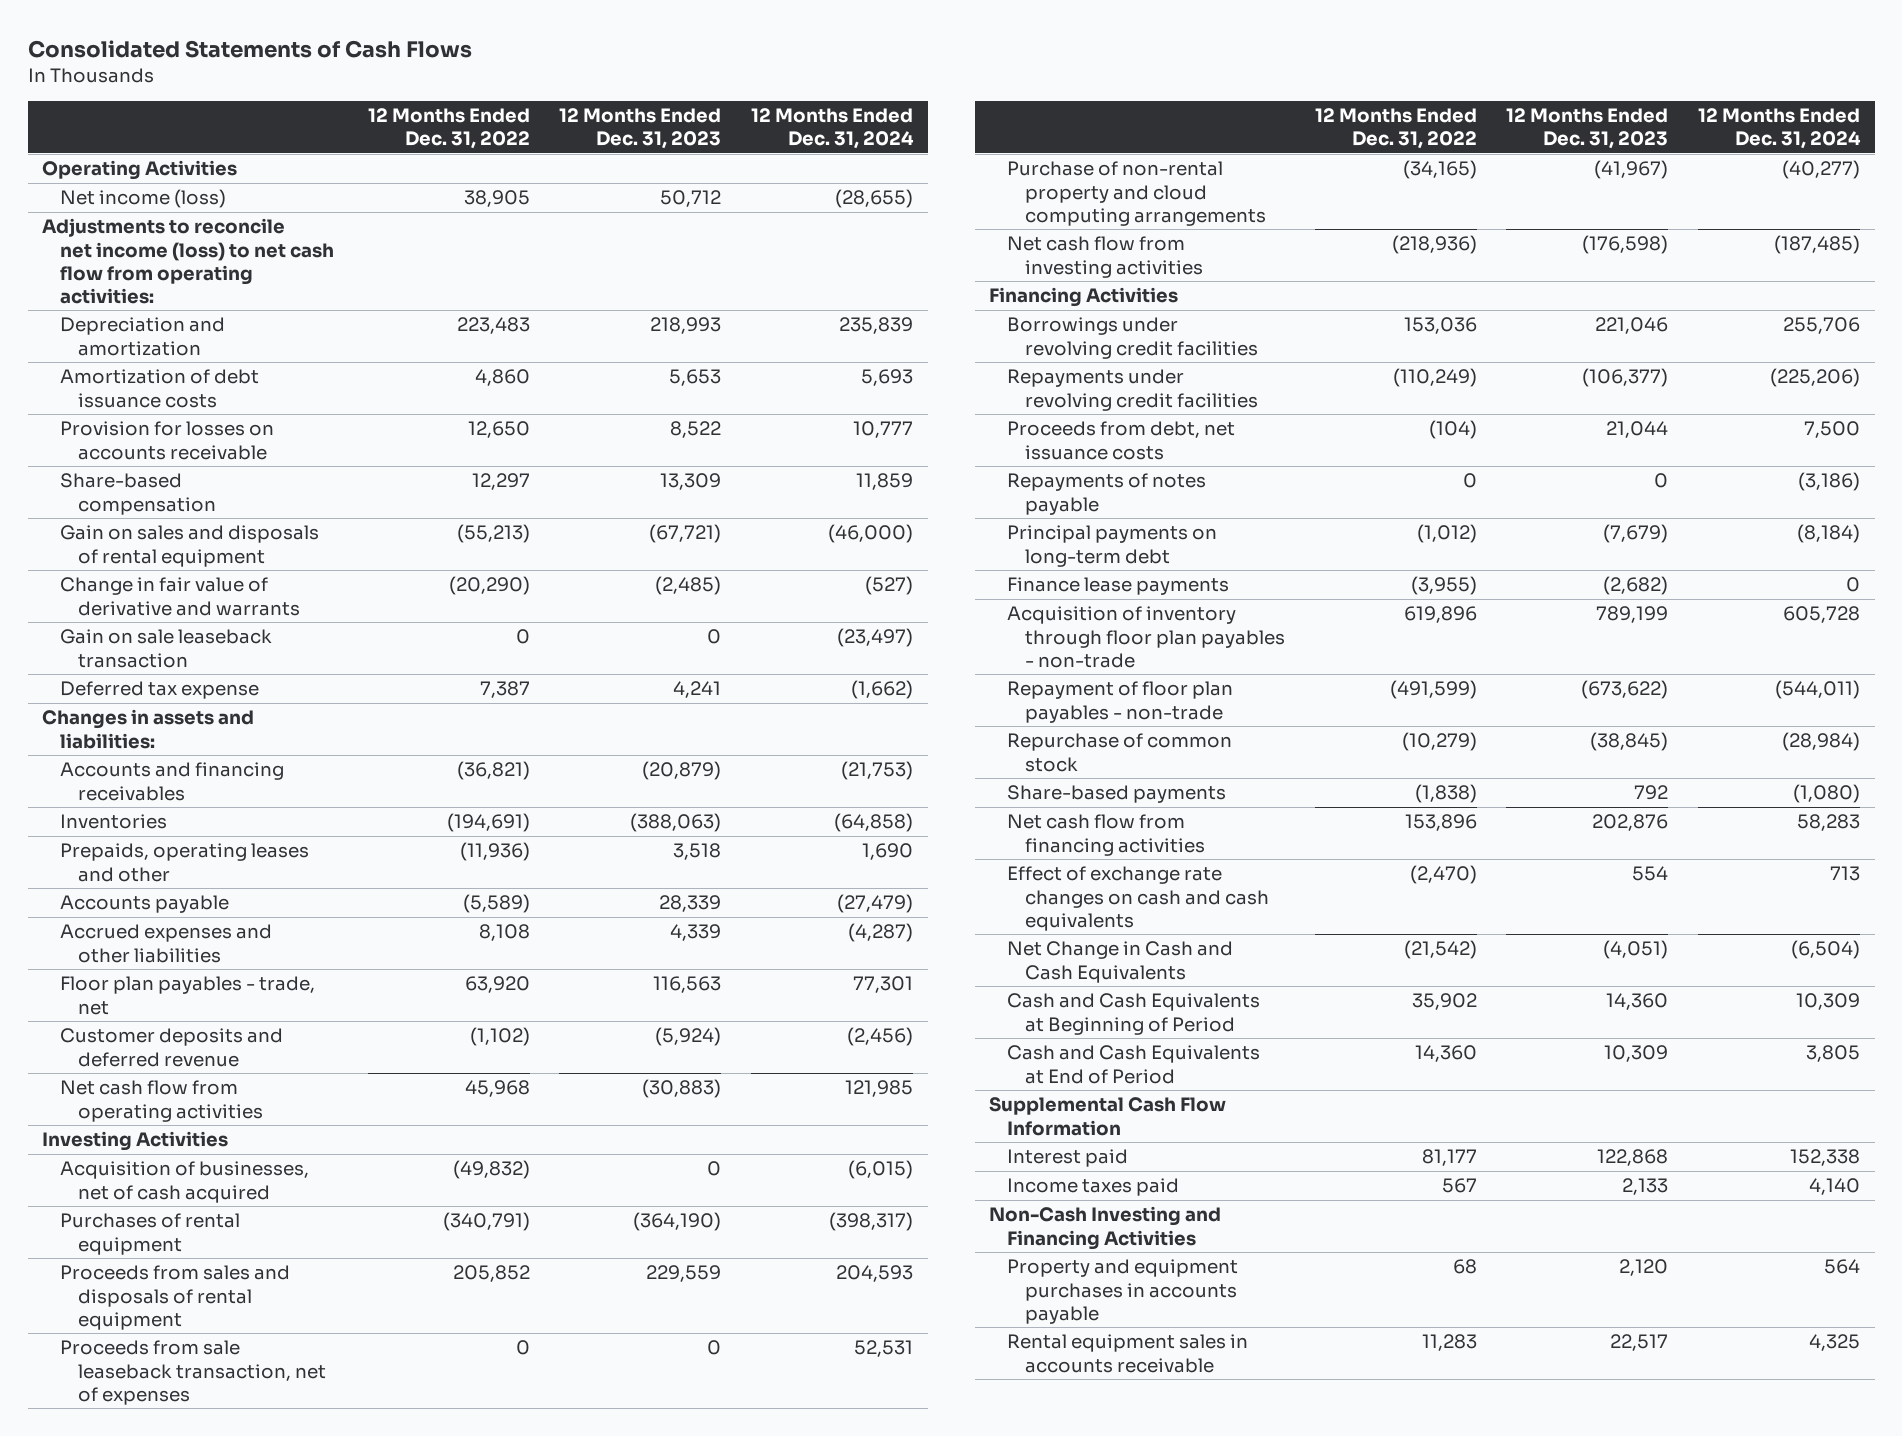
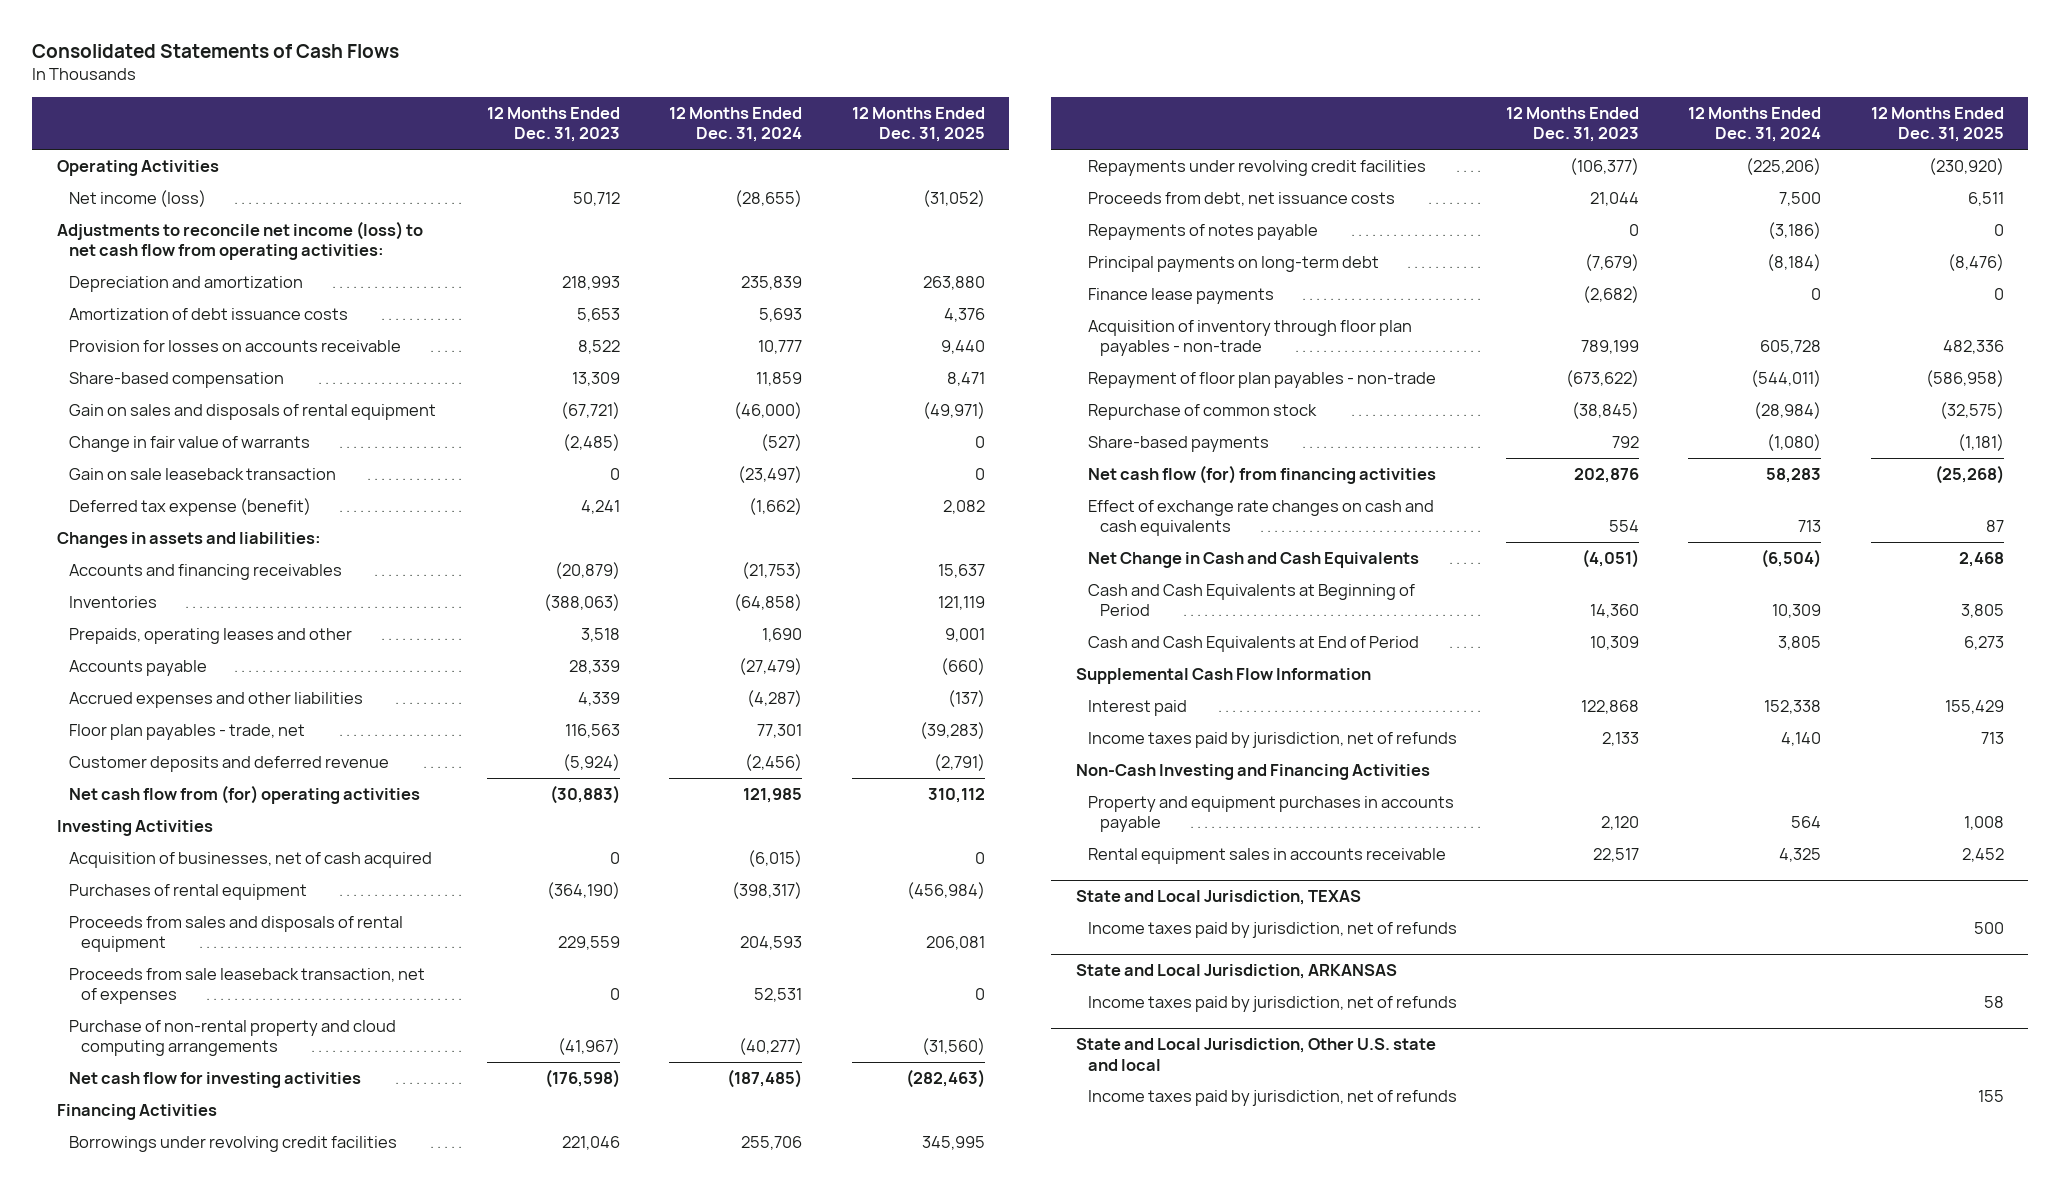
- | 12 Months Ended Dec. 31, 2022 | 12 Months Ended Dec. 31, 2023 | 12 Months Ended Dec. 31, 2024
+ | 12 Months Ended Dec. 31, 2023 | 12 Months Ended Dec. 31, 2024 | 12 Months Ended Dec. 31, 2025
- Change in fair value of derivative and warrants | (20,290) | (2,485) | (527)
+ Change in fair value of warrants | (2,485) | (527) | 0
- Deferred tax expense | 7,387 | 4,241 | (1,662)
+ Deferred tax expense (benefit) | 4,241 | (1,662) | 2,082
- Net cash flow from operating activities | 45,968 | (30,883) | 121,985
+ Net cash flow from (for) operating activities | (30,883) | 121,985 | 310,112
- Net cash flow from investing activities | (218,936) | (176,598) | (187,485)
+ Net cash flow for investing activities | (176,598) | (187,485) | (282,463)
- Net cash flow from financing activities | 153,896 | 202,876 | 58,283
+ Net cash flow (for) from financing activities | 202,876 | 58,283 | (25,268)
- Income taxes paid | 567 | 2,133 | 4,140
+ Income taxes paid by jurisdiction, net of refunds | 2,133 | 4,140 | 713
+ State and Local Jurisdiction, TEXAS
+ Income taxes paid by jurisdiction, net of refunds | | | 500
+ State and Local Jurisdiction, ARKANSAS
+ Income taxes paid by jurisdiction, net of refunds | | | 58
+ State and Local Jurisdiction, Other U.S. state and local
+ Income taxes paid by jurisdiction, net of refunds | | | 155

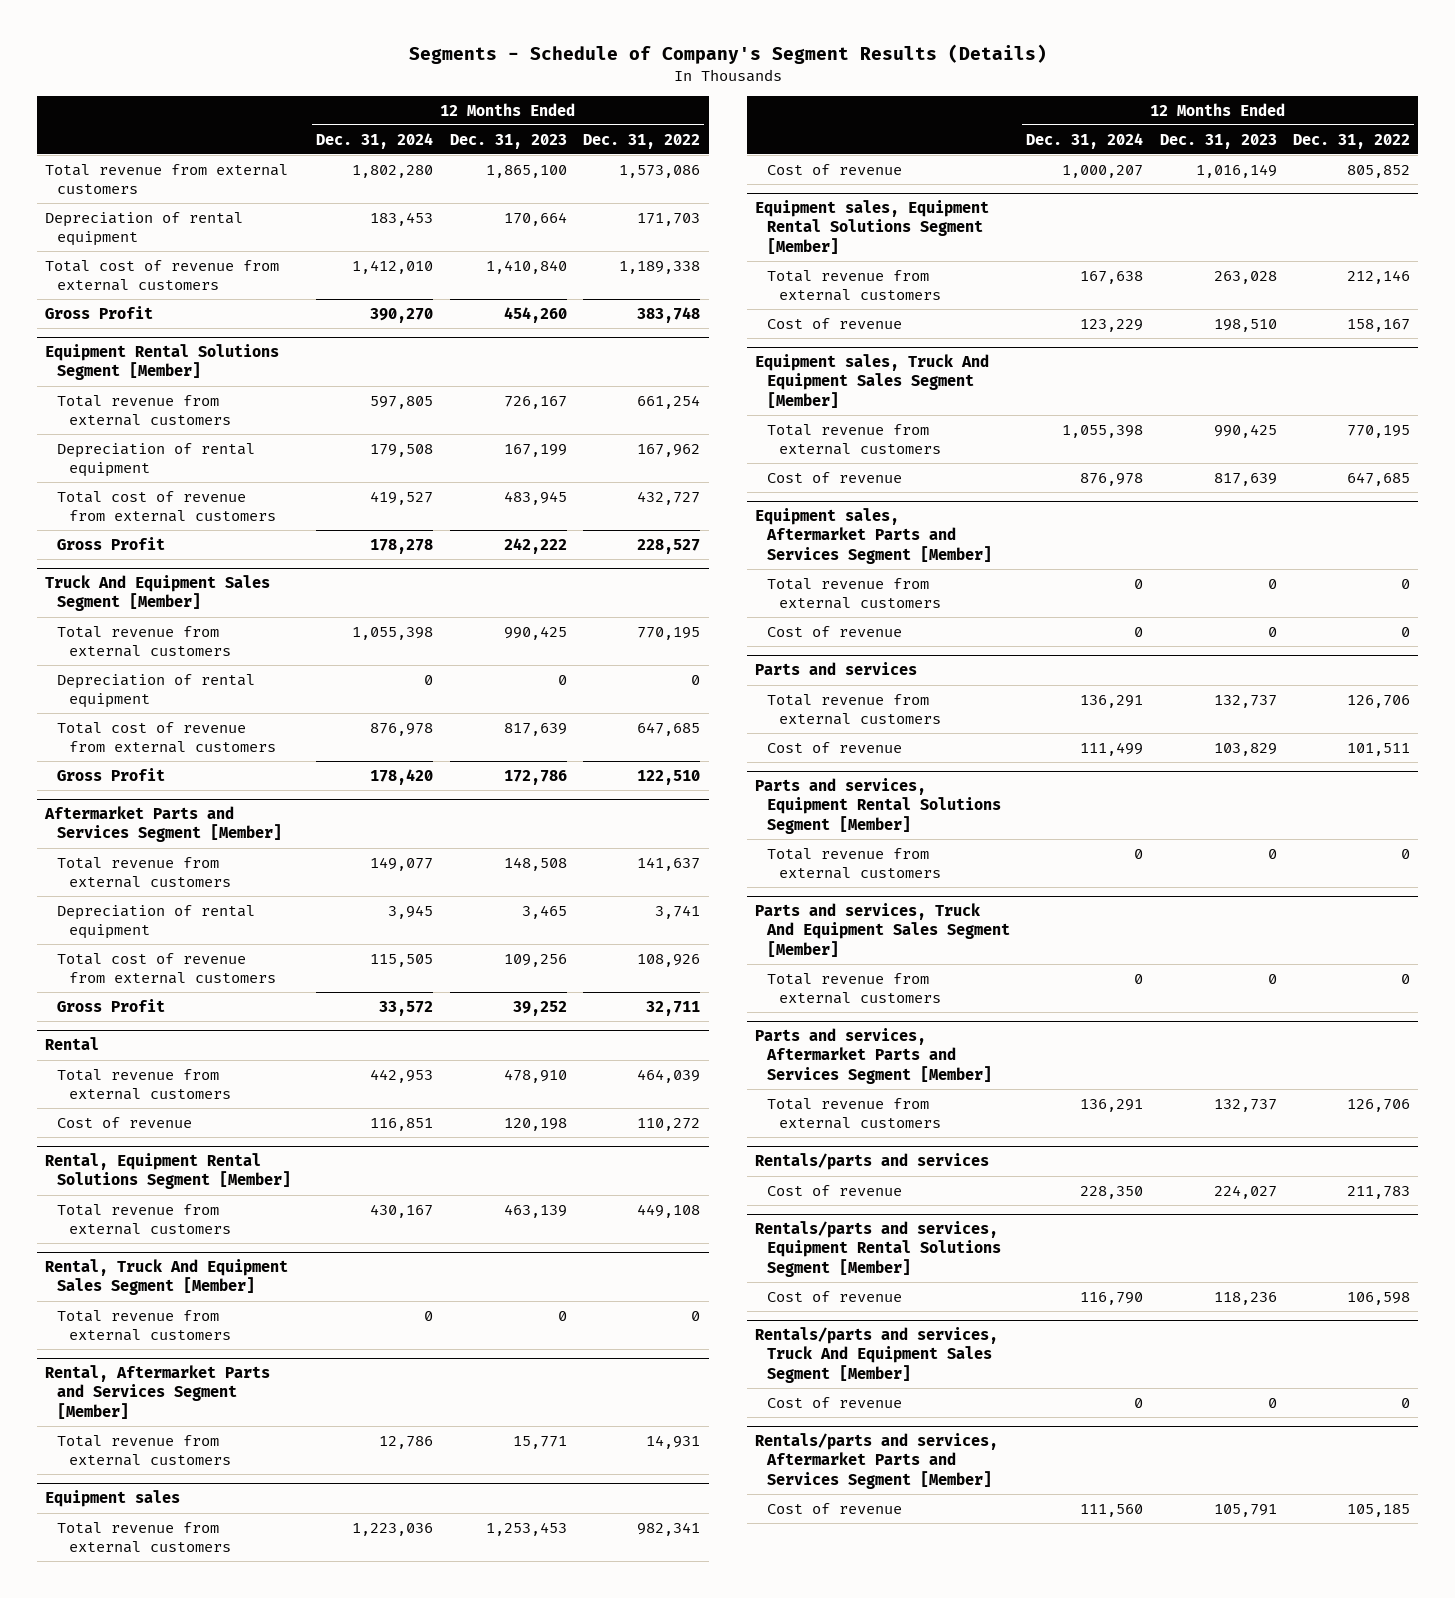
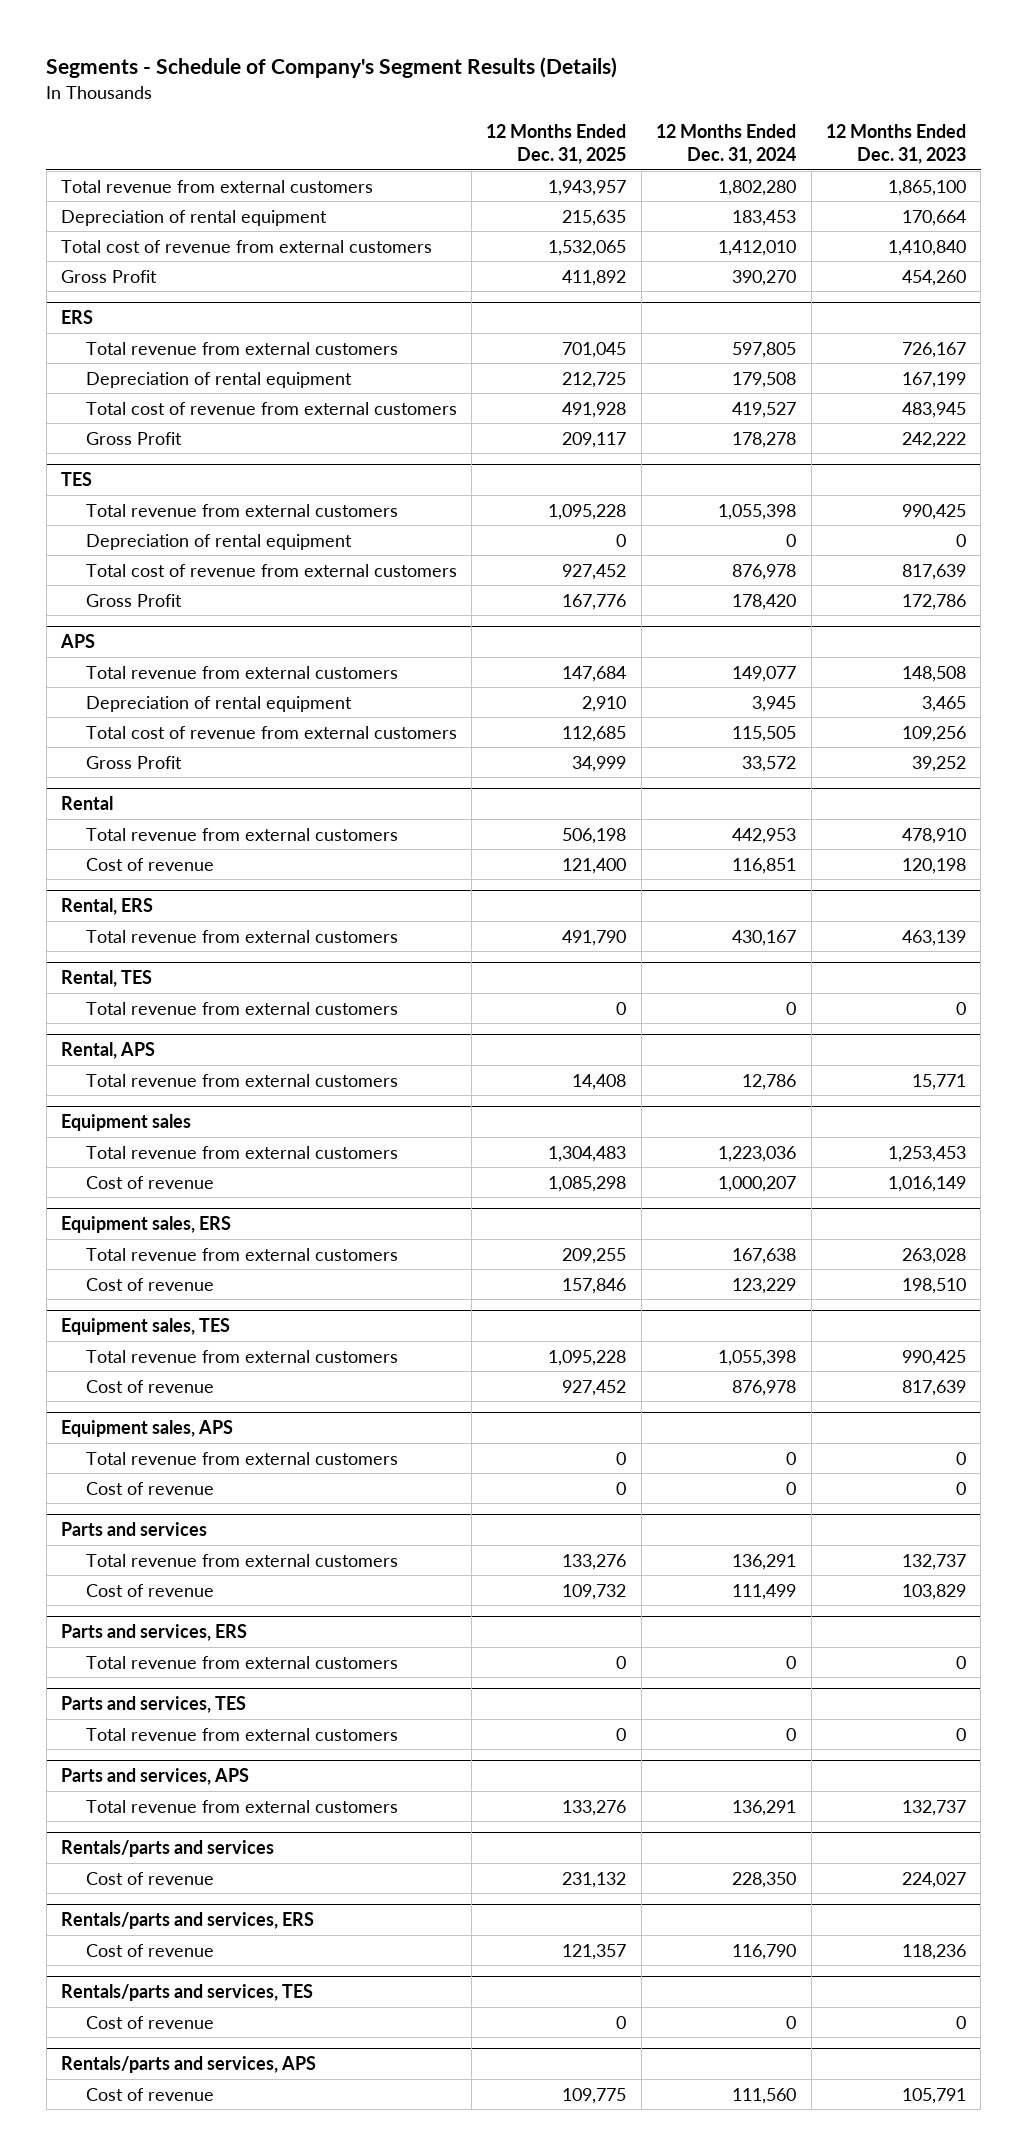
- | 12 Months Ended Dec. 31, 2024 | 12 Months Ended Dec. 31, 2023 | 12 Months Ended Dec. 31, 2022
+ | 12 Months Ended Dec. 31, 2025 | 12 Months Ended Dec. 31, 2024 | 12 Months Ended Dec. 31, 2023
- Equipment Rental Solutions Segment [Member]
+ ERS
- Truck And Equipment Sales Segment [Member]
+ TES
- Aftermarket Parts and Services Segment [Member]
+ APS
- Rental, Equipment Rental Solutions Segment [Member]
+ Rental, ERS
- Rental, Truck And Equipment Sales Segment [Member]
+ Rental, TES
- Rental, Aftermarket Parts and Services Segment [Member]
+ Rental, APS
- Equipment sales, Equipment Rental Solutions Segment [Member]
+ Equipment sales, ERS
- Equipment sales, Truck And Equipment Sales Segment [Member]
+ Equipment sales, TES
- Equipment sales, Aftermarket Parts and Services Segment [Member]
+ Equipment sales, APS
- Parts and services, Equipment Rental Solutions Segment [Member]
+ Parts and services, ERS
- Parts and services, Truck And Equipment Sales Segment [Member]
+ Parts and services, TES
- Parts and services, Aftermarket Parts and Services Segment [Member]
+ Parts and services, APS
- Rentals/parts and services, Equipment Rental Solutions Segment [Member]
+ Rentals/parts and services, ERS
- Rentals/parts and services, Truck And Equipment Sales Segment [Member]
+ Rentals/parts and services, TES
- Rentals/parts and services, Aftermarket Parts and Services Segment [Member]
+ Rentals/parts and services, APS

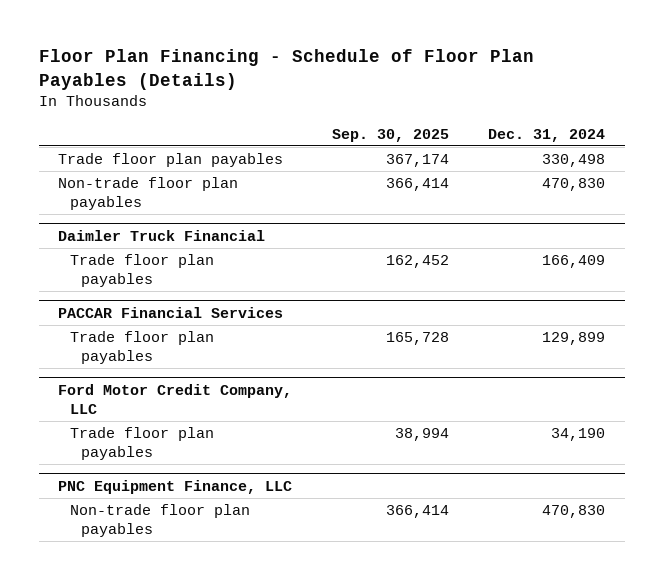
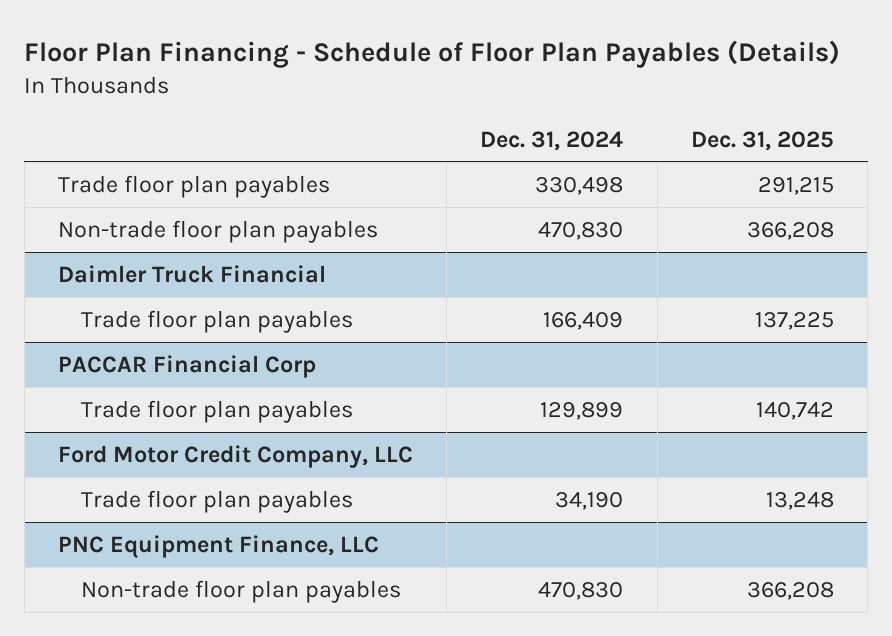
- | Sep. 30, 2025 | Dec. 31, 2024
+ | Dec. 31, 2024 | Dec. 31, 2025
- PACCAR Financial Services
+ PACCAR Financial Corp

